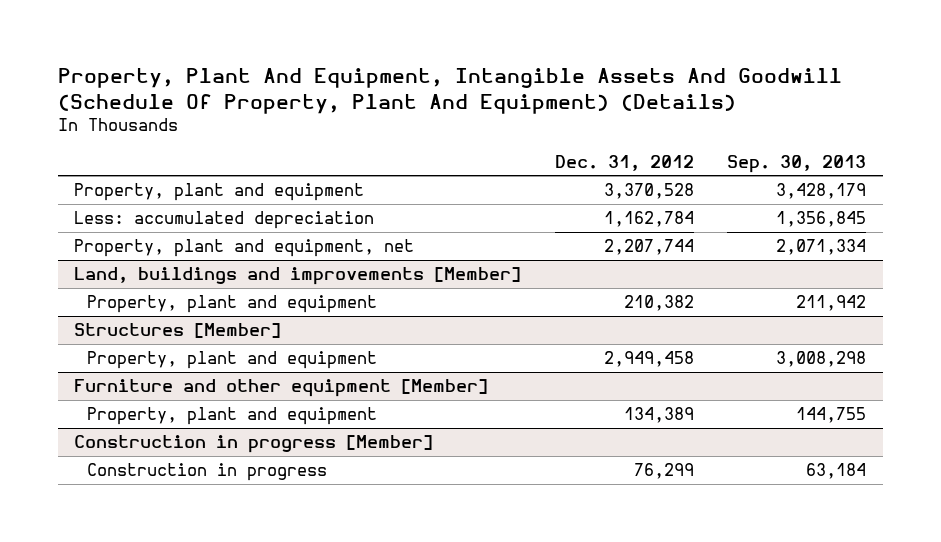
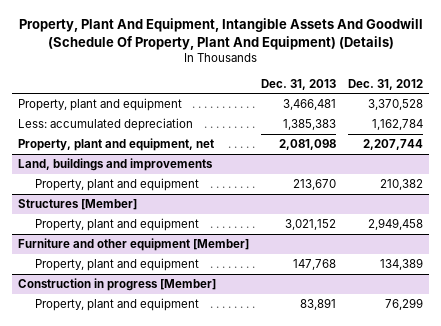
- | Dec. 31, 2012 | Sep. 30, 2013
+ | Dec. 31, 2013 | Dec. 31, 2012
- Land, buildings and improvements [Member]
+ Land, buildings and improvements
@ Construction in progress [Member]
- Construction in progress | 76,299 | 63,184
+ Property, plant and equipment | 83,891 | 76,299

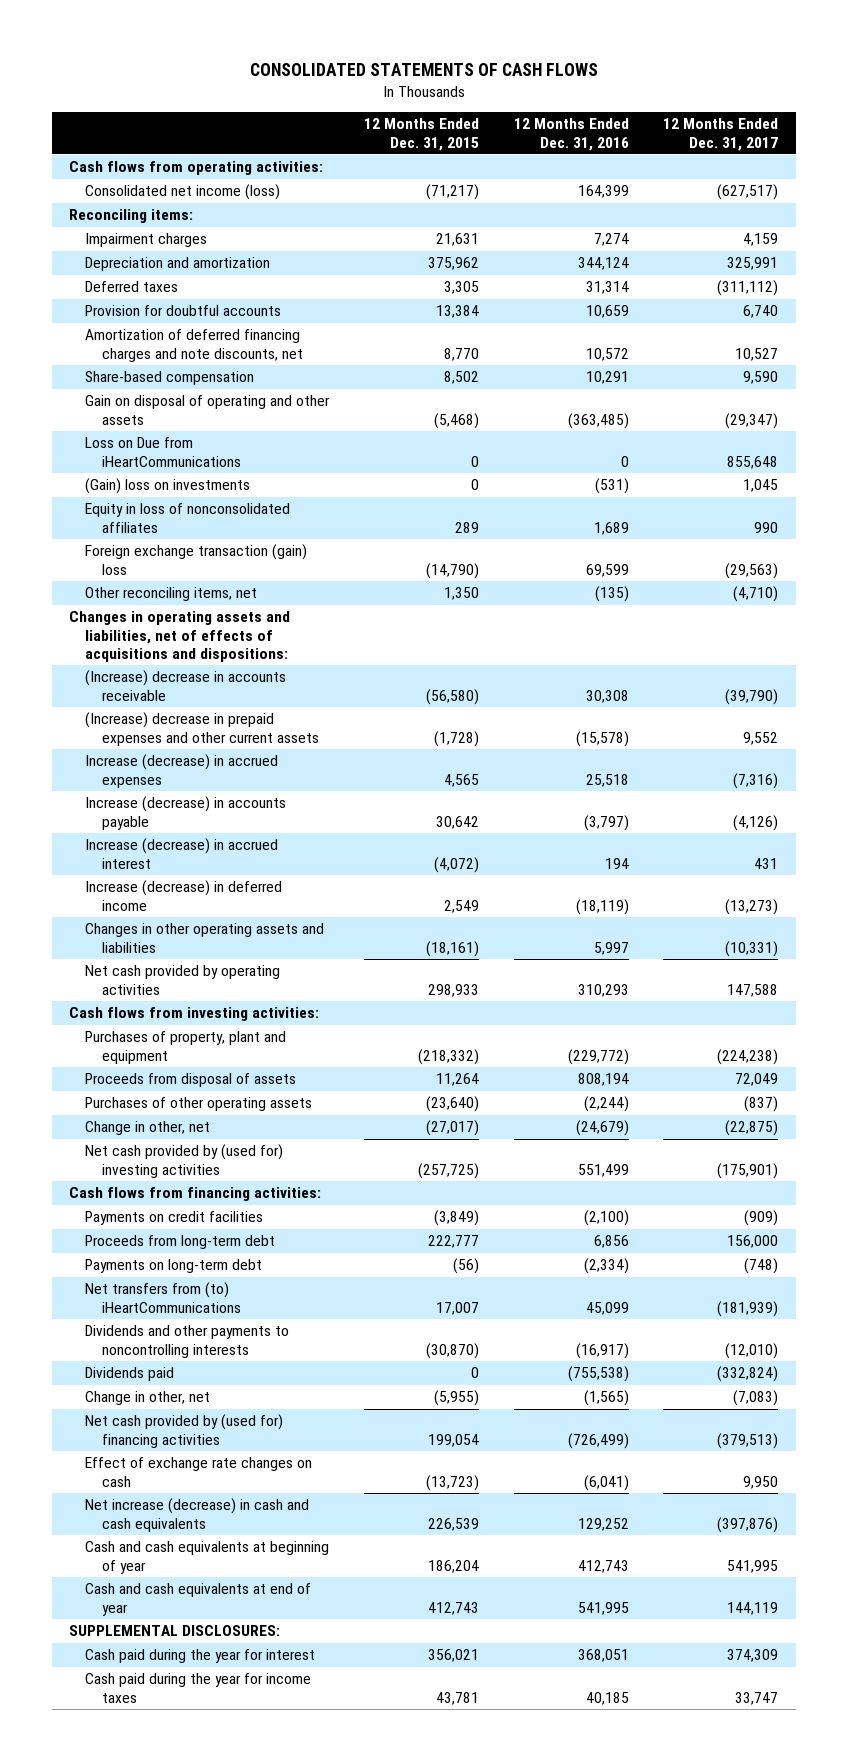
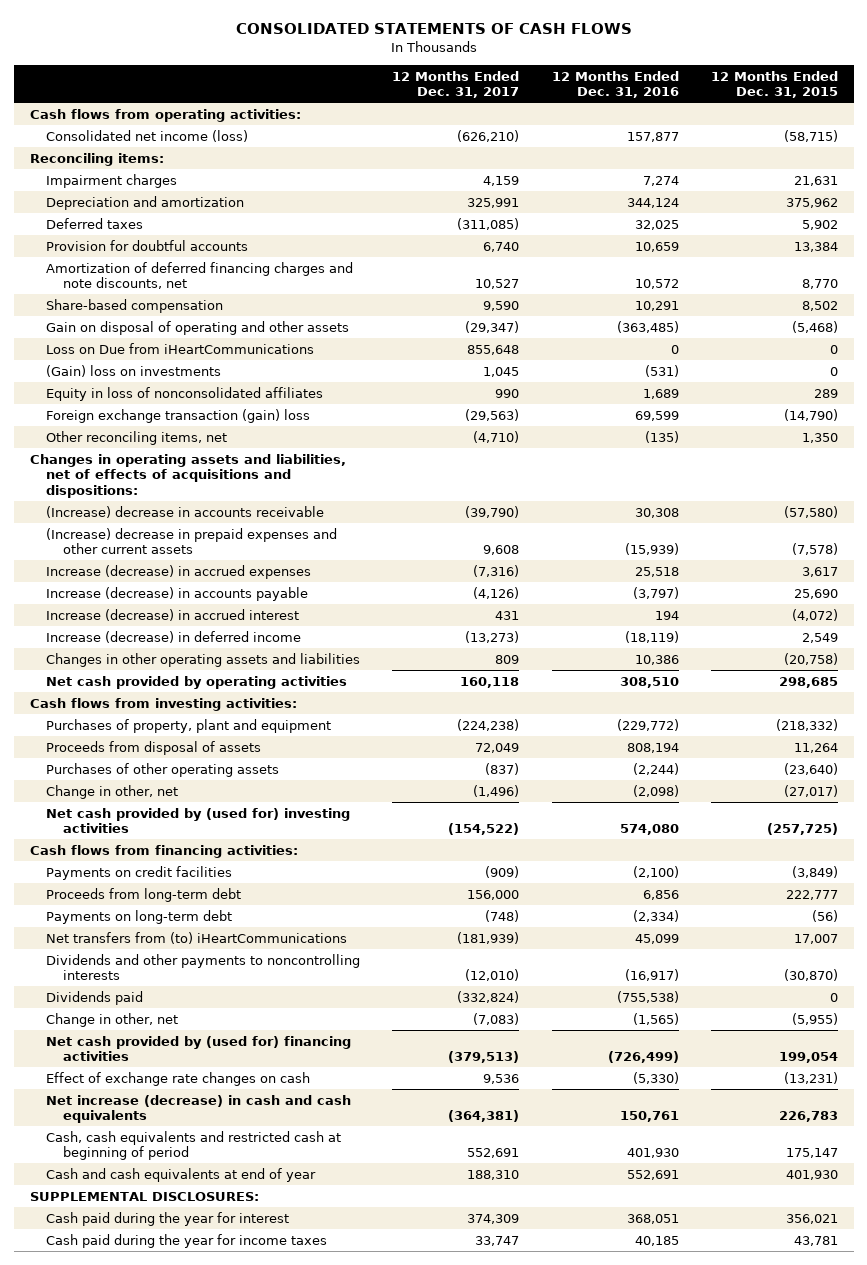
- | 12 Months Ended Dec. 31, 2015 | 12 Months Ended Dec. 31, 2016 | 12 Months Ended Dec. 31, 2017
+ | 12 Months Ended Dec. 31, 2017 | 12 Months Ended Dec. 31, 2016 | 12 Months Ended Dec. 31, 2015
- Consolidated net income (loss) | (71,217) | 164,399 | (627,517)
+ Consolidated net income (loss) | (626,210) | 157,877 | (58,715)
- Deferred taxes | 3,305 | 31,314 | (311,112)
+ Deferred taxes | (311,085) | 32,025 | 5,902
- (Increase) decrease in accounts receivable | (56,580) | 30,308 | (39,790)
- (Increase) decrease in prepaid expenses and other current assets | (1,728) | (15,578) | 9,552
- Increase (decrease) in accrued expenses | 4,565 | 25,518 | (7,316)
- Increase (decrease) in accounts payable | 30,642 | (3,797) | (4,126)
+ (Increase) decrease in accounts receivable | (39,790) | 30,308 | (57,580)
+ (Increase) decrease in prepaid expenses and other current assets | 9,608 | (15,939) | (7,578)
+ Increase (decrease) in accrued expenses | (7,316) | 25,518 | 3,617
+ Increase (decrease) in accounts payable | (4,126) | (3,797) | 25,690
- Changes in other operating assets and liabilities | (18,161) | 5,997 | (10,331)
- Net cash provided by operating activities | 298,933 | 310,293 | 147,588
+ Changes in other operating assets and liabilities | 809 | 10,386 | (20,758)
+ Net cash provided by operating activities | 160,118 | 308,510 | 298,685
- Change in other, net | (27,017) | (24,679) | (22,875)
- Net cash provided by (used for) investing activities | (257,725) | 551,499 | (175,901)
+ Change in other, net | (1,496) | (2,098) | (27,017)
+ Net cash provided by (used for) investing activities | (154,522) | 574,080 | (257,725)
- Effect of exchange rate changes on cash | (13,723) | (6,041) | 9,950
- Net increase (decrease) in cash and cash equivalents | 226,539 | 129,252 | (397,876)
- Cash and cash equivalents at beginning of year | 186,204 | 412,743 | 541,995
- Cash and cash equivalents at end of year | 412,743 | 541,995 | 144,119
+ Effect of exchange rate changes on cash | 9,536 | (5,330) | (13,231)
+ Net increase (decrease) in cash and cash equivalents | (364,381) | 150,761 | 226,783
+ Cash, cash equivalents and restricted cash at beginning of period | 552,691 | 401,930 | 175,147
+ Cash and cash equivalents at end of year | 188,310 | 552,691 | 401,930

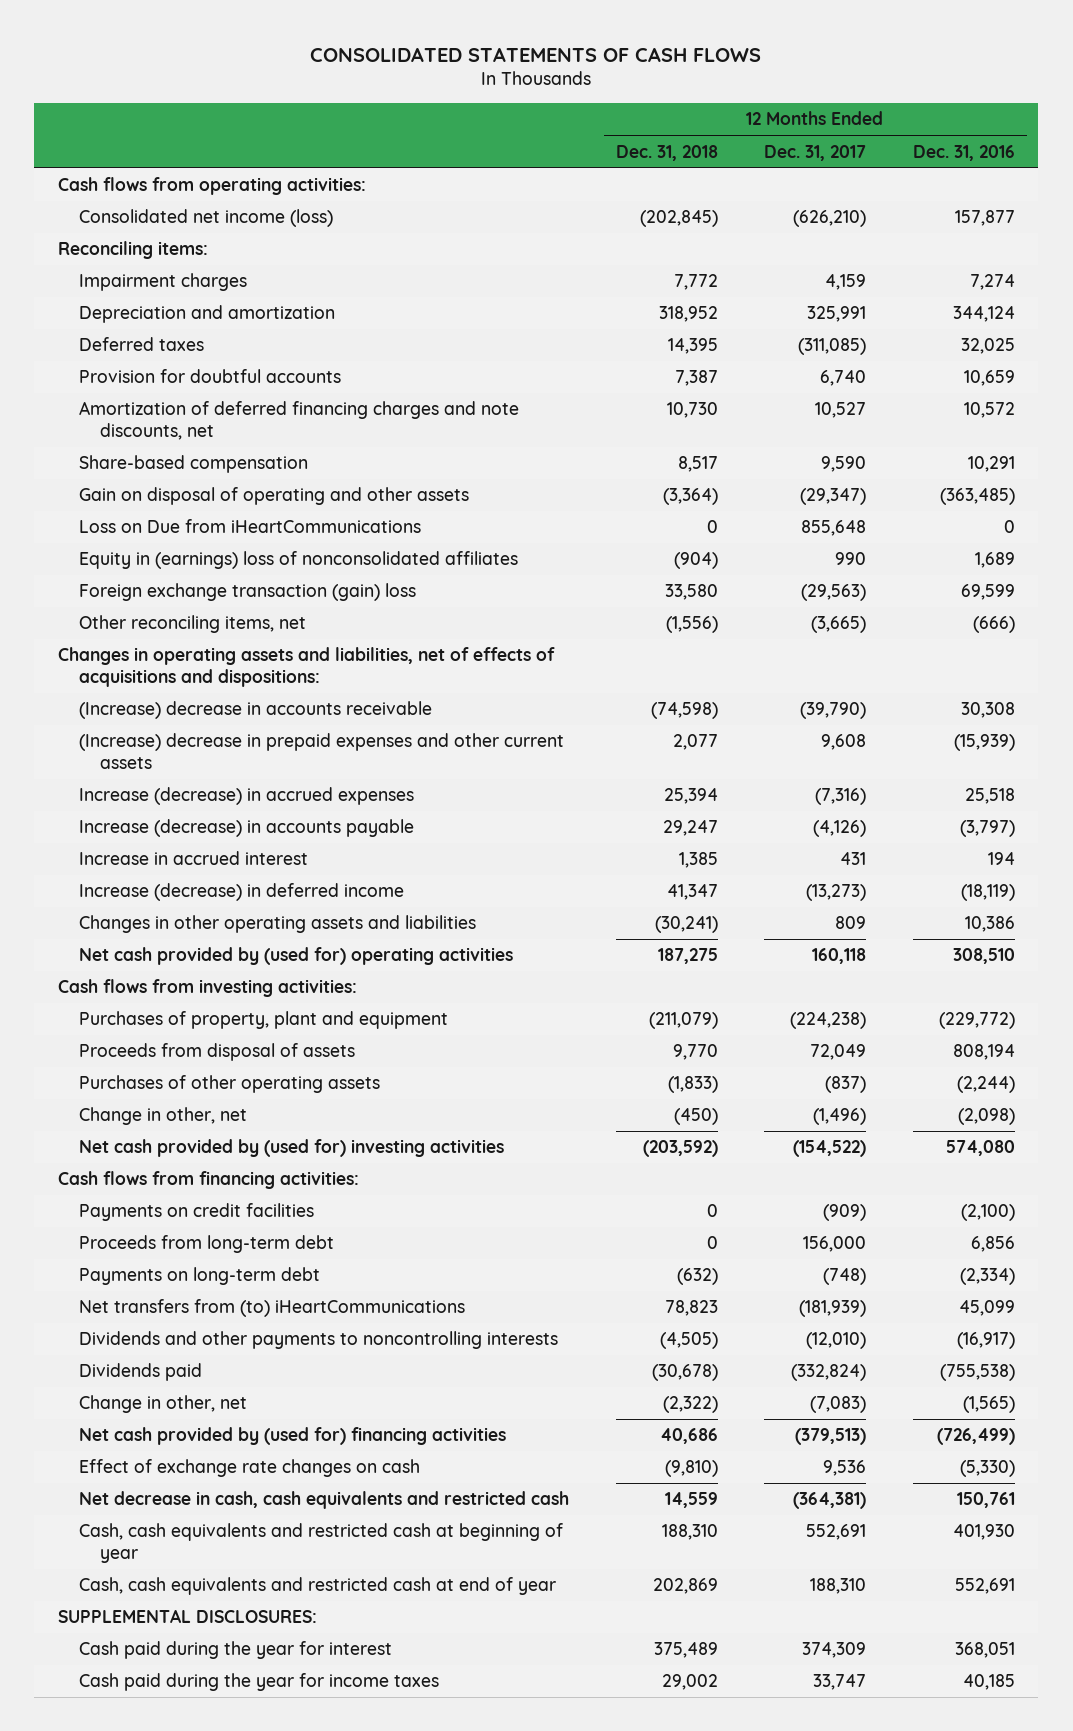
- | 12 Months Ended Dec. 31, 2017 | 12 Months Ended Dec. 31, 2016 | 12 Months Ended Dec. 31, 2015
+ | 12 Months Ended Dec. 31, 2018 | 12 Months Ended Dec. 31, 2017 | 12 Months Ended Dec. 31, 2016
- (Gain) loss on investments | 1,045 | (531) | 0
- Equity in loss of nonconsolidated affiliates | 990 | 1,689 | 289
+ Equity in (earnings) loss of nonconsolidated affiliates | (904) | 990 | 1,689
- Other reconciling items, net | (4,710) | (135) | 1,350
+ Other reconciling items, net | (1,556) | (3,665) | (666)
- Increase (decrease) in accrued interest | 431 | 194 | (4,072)
+ Increase in accrued interest | 1,385 | 431 | 194
- Net cash provided by operating activities | 160,118 | 308,510 | 298,685
+ Net cash provided by (used for) operating activities | 187,275 | 160,118 | 308,510
- Net increase (decrease) in cash and cash equivalents | (364,381) | 150,761 | 226,783
- Cash, cash equivalents and restricted cash at beginning of period | 552,691 | 401,930 | 175,147
- Cash and cash equivalents at end of year | 188,310 | 552,691 | 401,930
+ Net decrease in cash, cash equivalents and restricted cash | 14,559 | (364,381) | 150,761
+ Cash, cash equivalents and restricted cash at beginning of year | 188,310 | 552,691 | 401,930
+ Cash, cash equivalents and restricted cash at end of year | 202,869 | 188,310 | 552,691

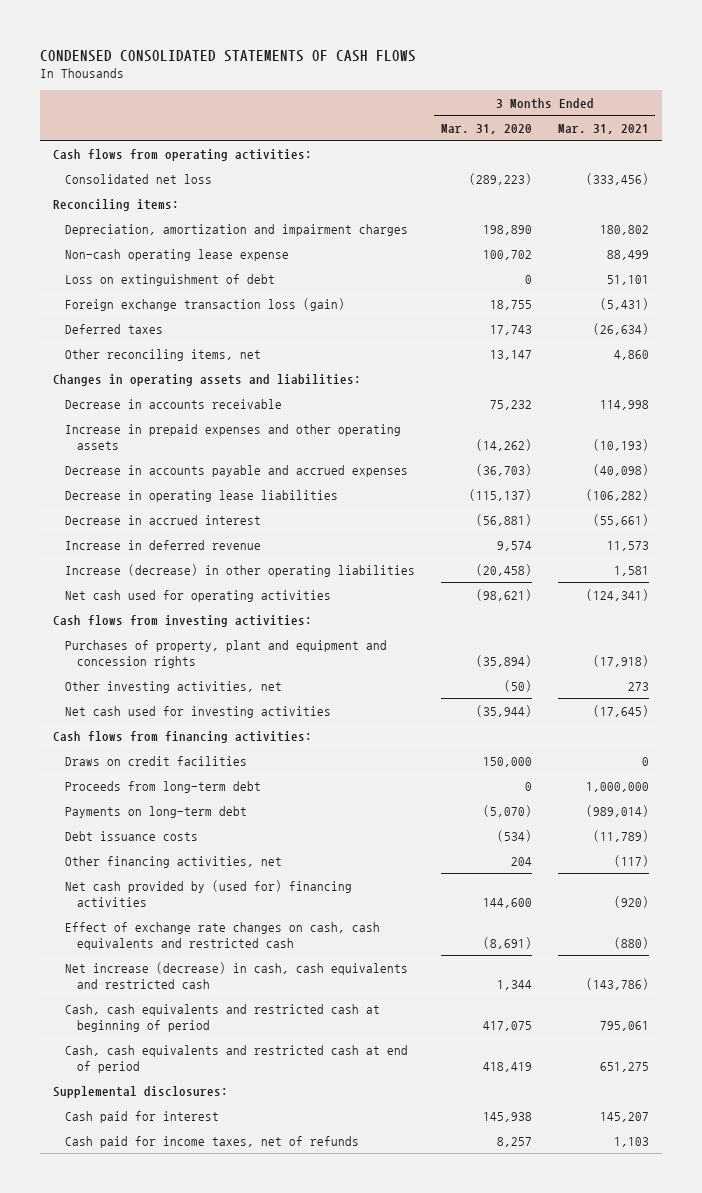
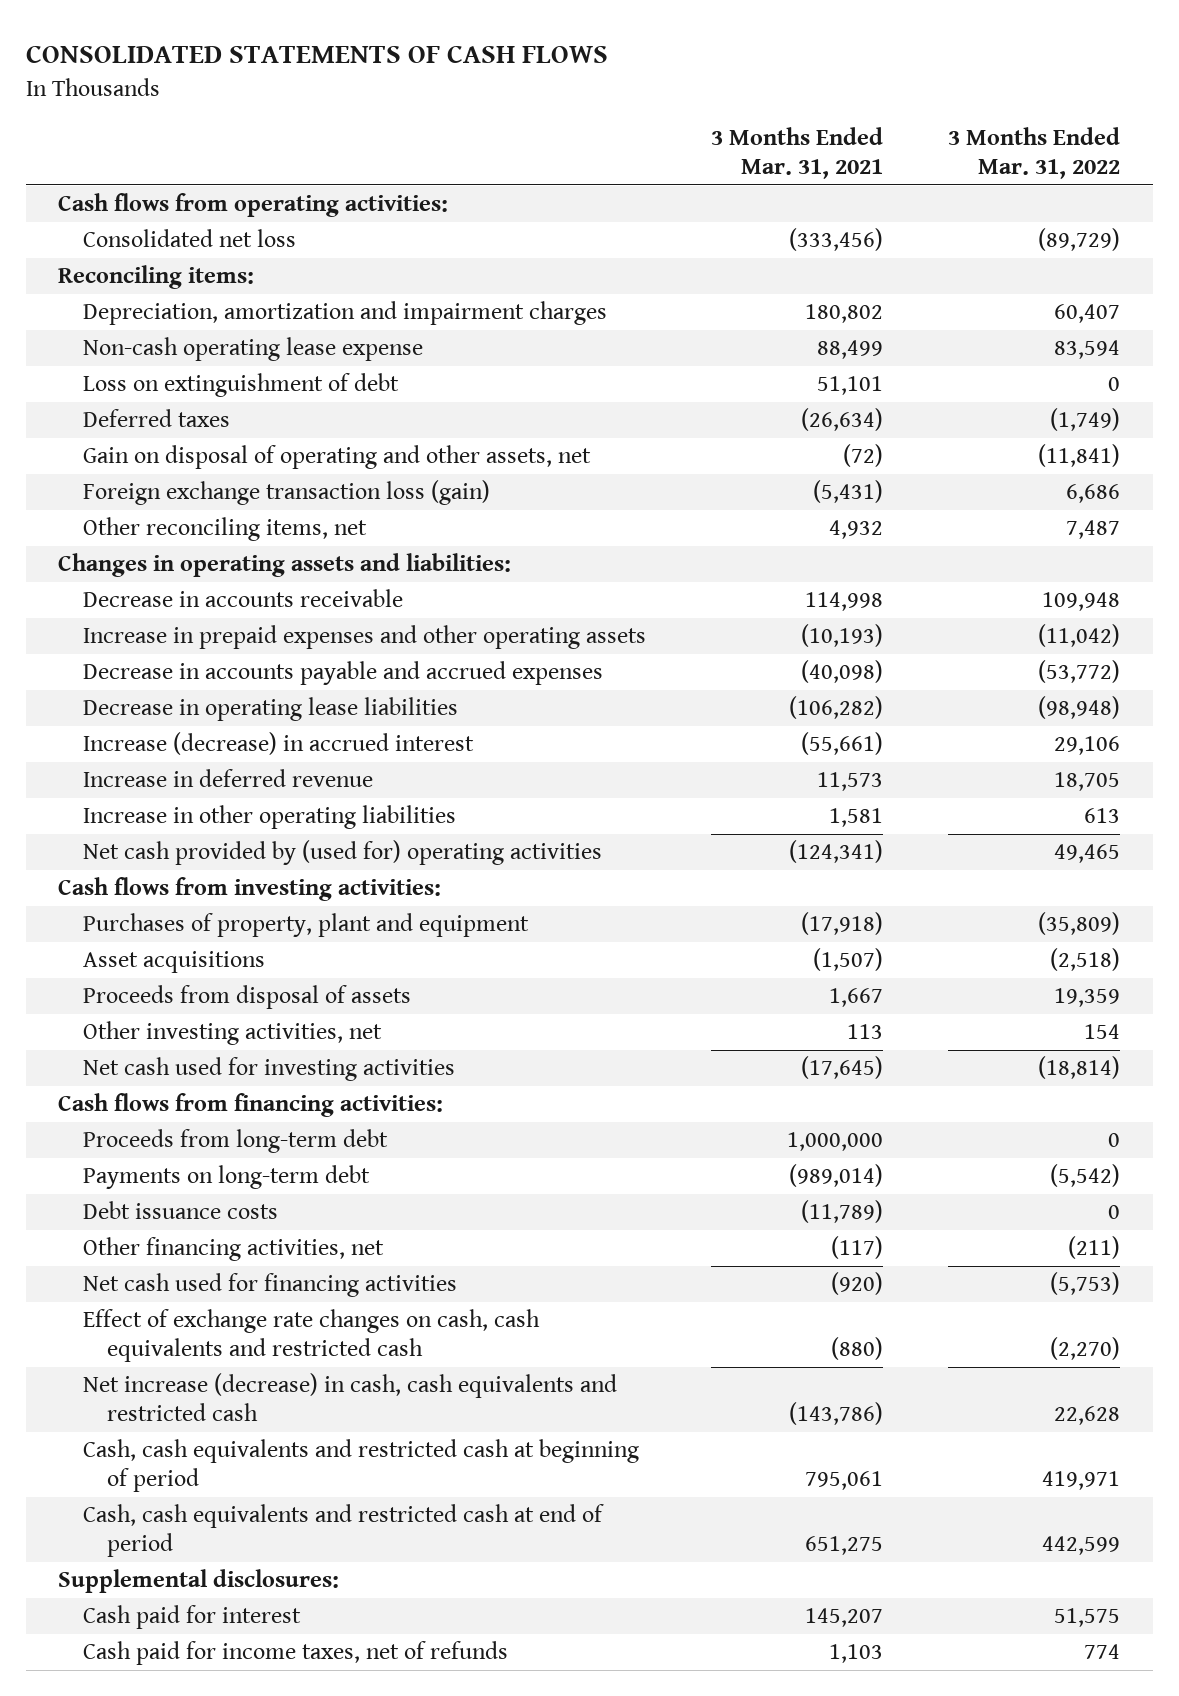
- CONDENSED CONSOLIDATED STATEMENTS OF CASH FLOWS
+ CONSOLIDATED STATEMENTS OF CASH FLOWS
- | 3 Months Ended Mar. 31, 2020 | 3 Months Ended Mar. 31, 2021
+ | 3 Months Ended Mar. 31, 2021 | 3 Months Ended Mar. 31, 2022
- Other reconciling items, net | 13,147 | 4,860
+ Gain on disposal of operating and other assets, net | (72) | (11,841)
moved down: Foreign exchange transaction loss (gain) | (5,431) | 6,686
+ Other reconciling items, net | 4,932 | 7,487
- Decrease in accrued interest | (56,881) | (55,661)
+ Increase (decrease) in accrued interest | (55,661) | 29,106
- Increase (decrease) in other operating liabilities | (20,458) | 1,581
- Net cash used for operating activities | (98,621) | (124,341)
+ Increase in other operating liabilities | 1,581 | 613
+ Net cash provided by (used for) operating activities | (124,341) | 49,465
- Purchases of property, plant and equipment and concession rights | (35,894) | (17,918)
- Other investing activities, net | (50) | 273
+ Purchases of property, plant and equipment | (17,918) | (35,809)
+ Asset acquisitions | (1,507) | (2,518)
+ Proceeds from disposal of assets | 1,667 | 19,359
+ Other investing activities, net | 113 | 154
- Draws on credit facilities | 150,000 | 0
- Net cash provided by (used for) financing activities | 144,600 | (920)
+ Net cash used for financing activities | (920) | (5,753)

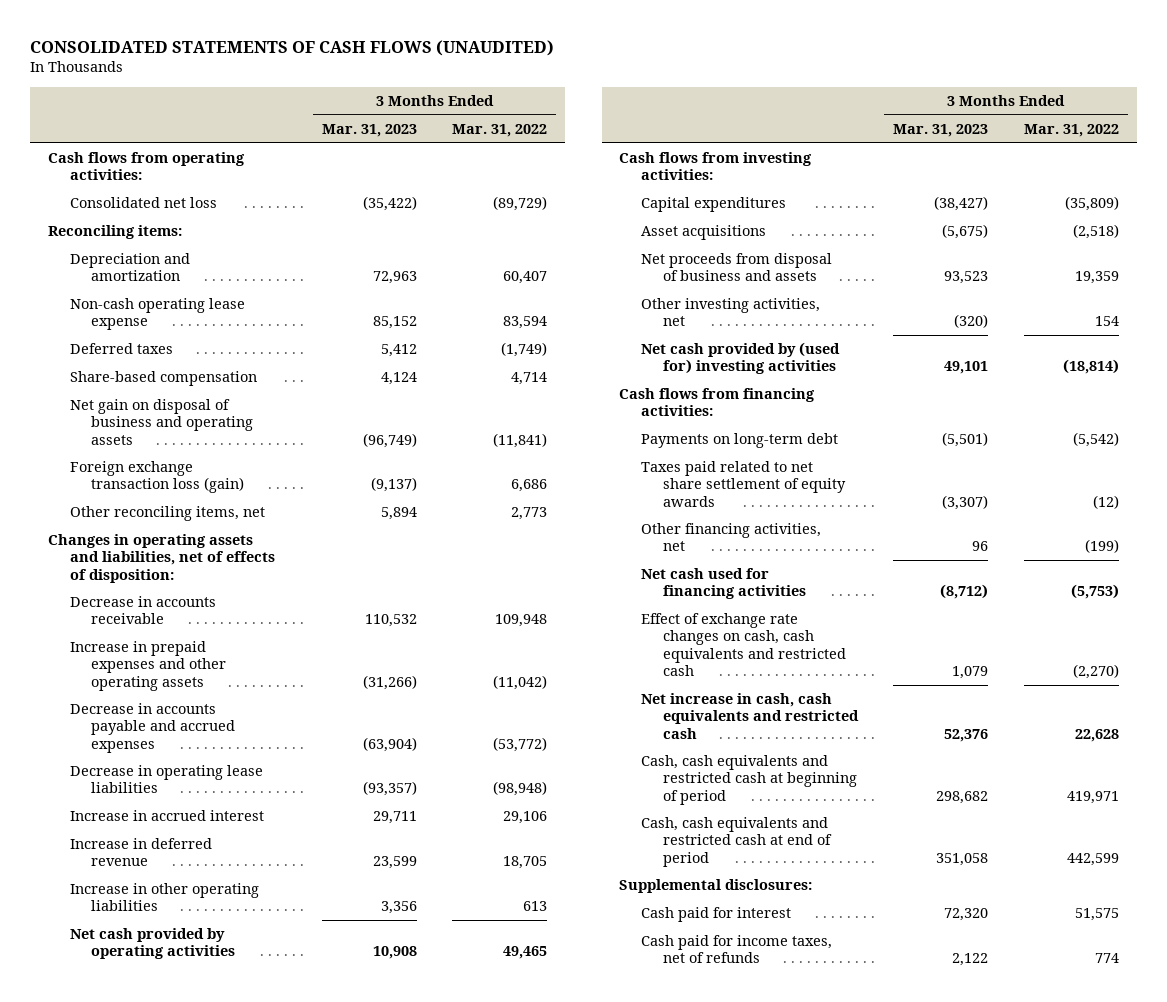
- CONSOLIDATED STATEMENTS OF CASH FLOWS
+ CONSOLIDATED STATEMENTS OF CASH FLOWS (UNAUDITED)
- | 3 Months Ended Mar. 31, 2021 | 3 Months Ended Mar. 31, 2022
+ | 3 Months Ended Mar. 31, 2023 | 3 Months Ended Mar. 31, 2022
- Depreciation, amortization and impairment charges | 180,802 | 60,407
+ Depreciation and amortization | 72,963 | 60,407
- Loss on extinguishment of debt | 51,101 | 0
- Gain on disposal of operating and other assets, net | (72) | (11,841)
+ Share-based compensation | 4,124 | 4,714
+ Net gain on disposal of business and operating assets | (96,749) | (11,841)
- Other reconciling items, net | 4,932 | 7,487
- Changes in operating assets and liabilities:
+ Other reconciling items, net | 5,894 | 2,773
+ Changes in operating assets and liabilities, net of effects of disposition:
- Increase (decrease) in accrued interest | (55,661) | 29,106
+ Increase in accrued interest | 29,711 | 29,106
- Net cash provided by (used for) operating activities | (124,341) | 49,465
+ Net cash provided by operating activities | 10,908 | 49,465
- Purchases of property, plant and equipment | (17,918) | (35,809)
+ Capital expenditures | (38,427) | (35,809)
- Proceeds from disposal of assets | 1,667 | 19,359
+ Net proceeds from disposal of business and assets | 93,523 | 19,359
- Net cash used for investing activities | (17,645) | (18,814)
+ Net cash provided by (used for) investing activities | 49,101 | (18,814)
- Proceeds from long-term debt | 1,000,000 | 0
- Debt issuance costs | (11,789) | 0
- Other financing activities, net | (117) | (211)
+ Taxes paid related to net share settlement of equity awards | (3,307) | (12)
+ Other financing activities, net | 96 | (199)
- Net increase (decrease) in cash, cash equivalents and restricted cash | (143,786) | 22,628
+ Net increase in cash, cash equivalents and restricted cash | 52,376 | 22,628

